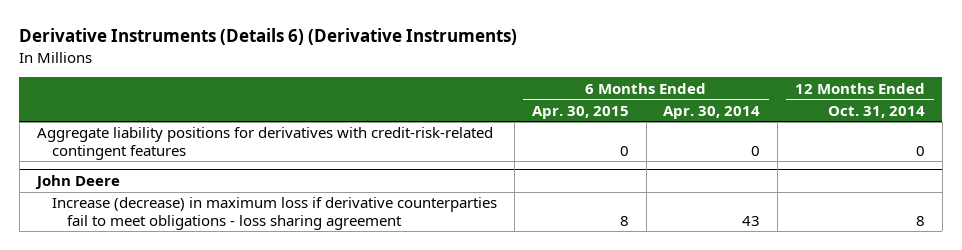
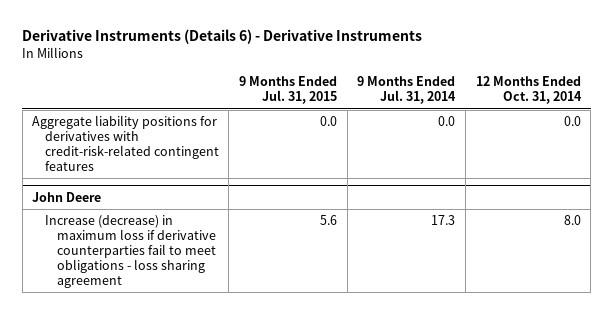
- Derivative Instruments (Details 6) (Derivative Instruments)
+ Derivative Instruments (Details 6) - Derivative Instruments
- | 6 Months Ended Apr. 30, 2015 | 6 Months Ended Apr. 30, 2014 | 12 Months Ended Oct. 31, 2014
+ | 9 Months Ended Jul. 31, 2015 | 9 Months Ended Jul. 31, 2014 | 12 Months Ended Oct. 31, 2014
- Aggregate liability positions for derivatives with credit-risk-related contingent features | 0 | 0 | 0
+ Aggregate liability positions for derivatives with credit-risk-related contingent features | 0.0 | 0.0 | 0.0
@ John Deere
- Increase (decrease) in maximum loss if derivative counterparties fail to meet obligations - loss sharing agreement | 8 | 43 | 8
+ Increase (decrease) in maximum loss if derivative counterparties fail to meet obligations - loss sharing agreement | 5.6 | 17.3 | 8.0

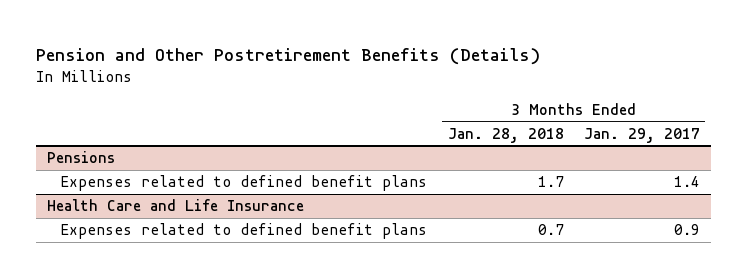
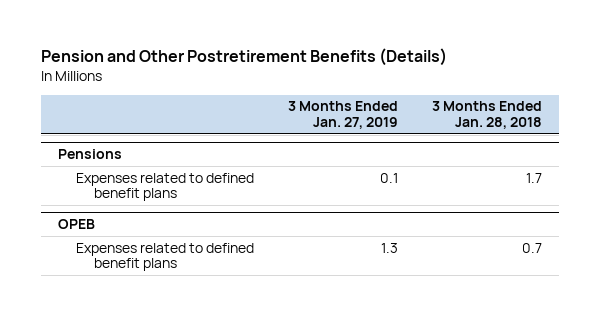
- | 3 Months Ended Jan. 28, 2018 | 3 Months Ended Jan. 29, 2017
+ | 3 Months Ended Jan. 27, 2019 | 3 Months Ended Jan. 28, 2018
- Health Care and Life Insurance
+ OPEB

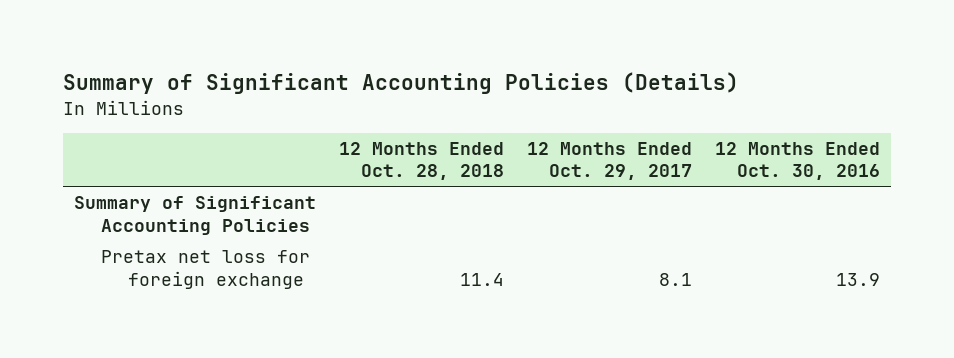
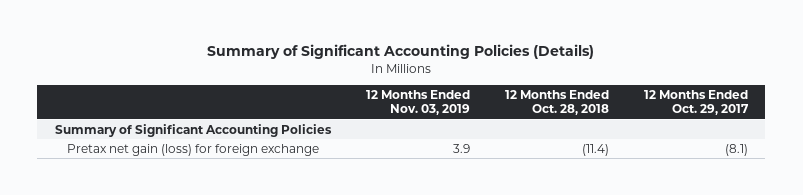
- | 12 Months Ended Oct. 28, 2018 | 12 Months Ended Oct. 29, 2017 | 12 Months Ended Oct. 30, 2016
+ | 12 Months Ended Nov. 03, 2019 | 12 Months Ended Oct. 28, 2018 | 12 Months Ended Oct. 29, 2017
- Pretax net loss for foreign exchange | 11.4 | 8.1 | 13.9
+ Pretax net gain (loss) for foreign exchange | 3.9 | (11.4) | (8.1)

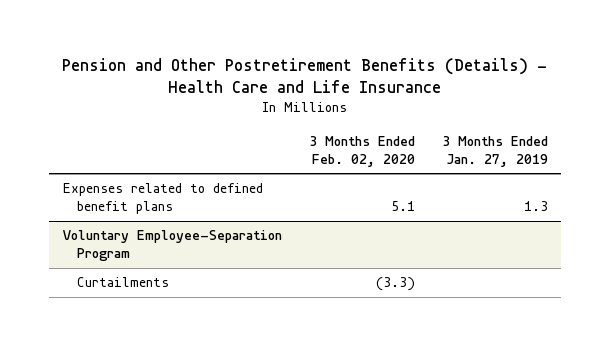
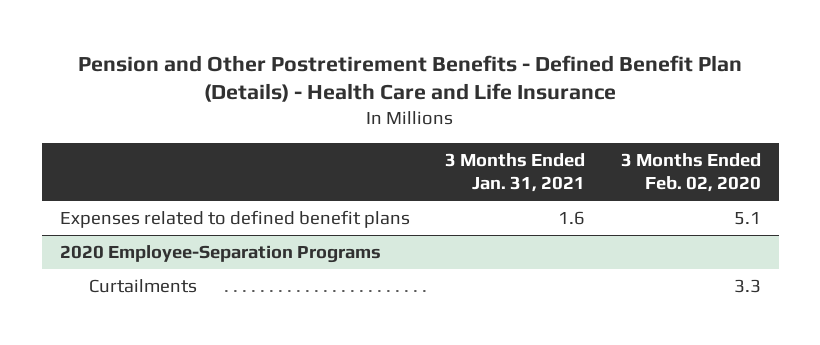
- Pension and Other Postretirement Benefits (Details) - Health Care and Life Insurance
+ Pension and Other Postretirement Benefits - Defined Benefit Plan (Details) - Health Care and Life Insurance
- | 3 Months Ended Feb. 02, 2020 | 3 Months Ended Jan. 27, 2019
+ | 3 Months Ended Jan. 31, 2021 | 3 Months Ended Feb. 02, 2020
- Voluntary Employee-Separation Program
- Curtailments | (3.3) |
+ 2020 Employee-Separation Programs
+ Curtailments | | 3.3

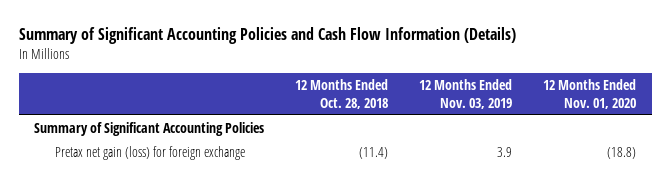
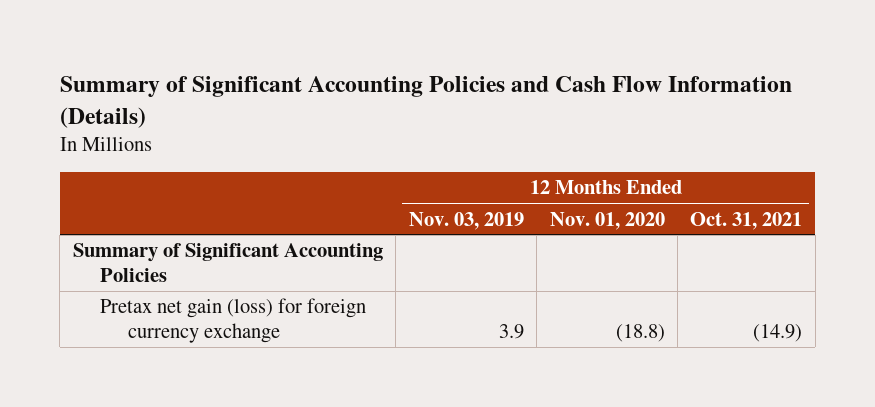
- | 12 Months Ended Oct. 28, 2018 | 12 Months Ended Nov. 03, 2019 | 12 Months Ended Nov. 01, 2020
+ | 12 Months Ended Nov. 03, 2019 | 12 Months Ended Nov. 01, 2020 | 12 Months Ended Oct. 31, 2021
- Pretax net gain (loss) for foreign exchange | (11.4) | 3.9 | (18.8)
+ Pretax net gain (loss) for foreign currency exchange | 3.9 | (18.8) | (14.9)

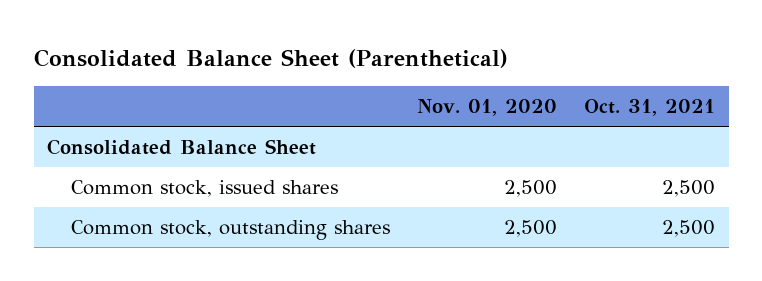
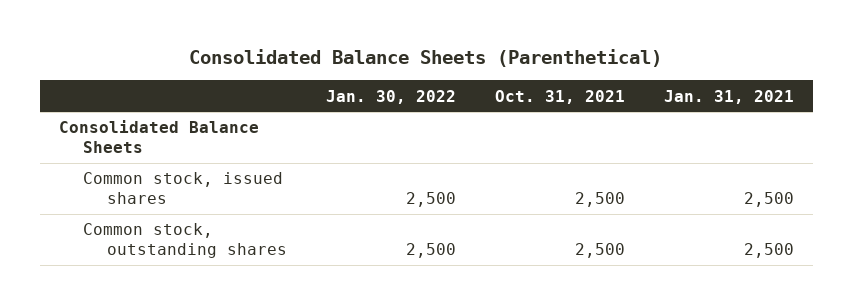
- Consolidated Balance Sheet (Parenthetical)
+ Consolidated Balance Sheets (Parenthetical)
- | Nov. 01, 2020 | Oct. 31, 2021
+ | Jan. 30, 2022 | Oct. 31, 2021 | Jan. 31, 2021
- Consolidated Balance Sheet
+ Consolidated Balance Sheets

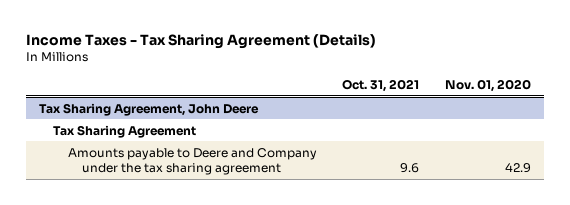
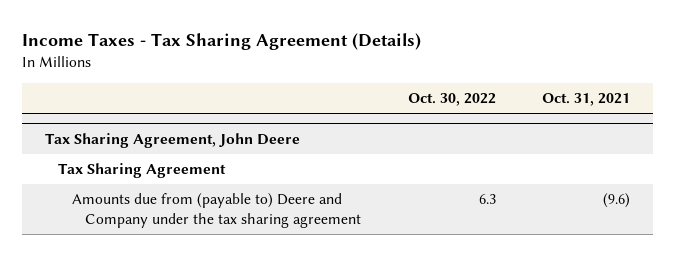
- | Oct. 31, 2021 | Nov. 01, 2020
+ | Oct. 30, 2022 | Oct. 31, 2021
@ Tax Sharing Agreement, John Deere
- Amounts payable to Deere and Company under the tax sharing agreement | 9.6 | 42.9
+ Amounts due from (payable to) Deere and Company under the tax sharing agreement | 6.3 | (9.6)

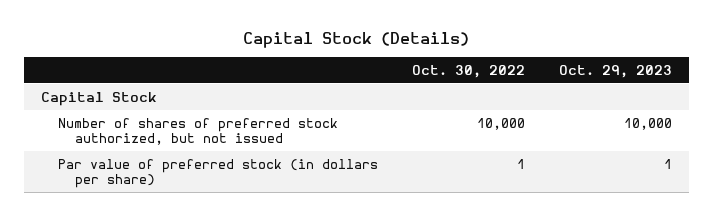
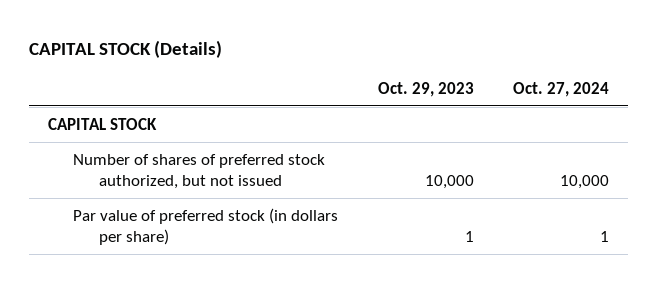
- Capital Stock (Details)
+ CAPITAL STOCK (Details)
- | Oct. 30, 2022 | Oct. 29, 2023
+ | Oct. 29, 2023 | Oct. 27, 2024
- Capital Stock
+ CAPITAL STOCK

